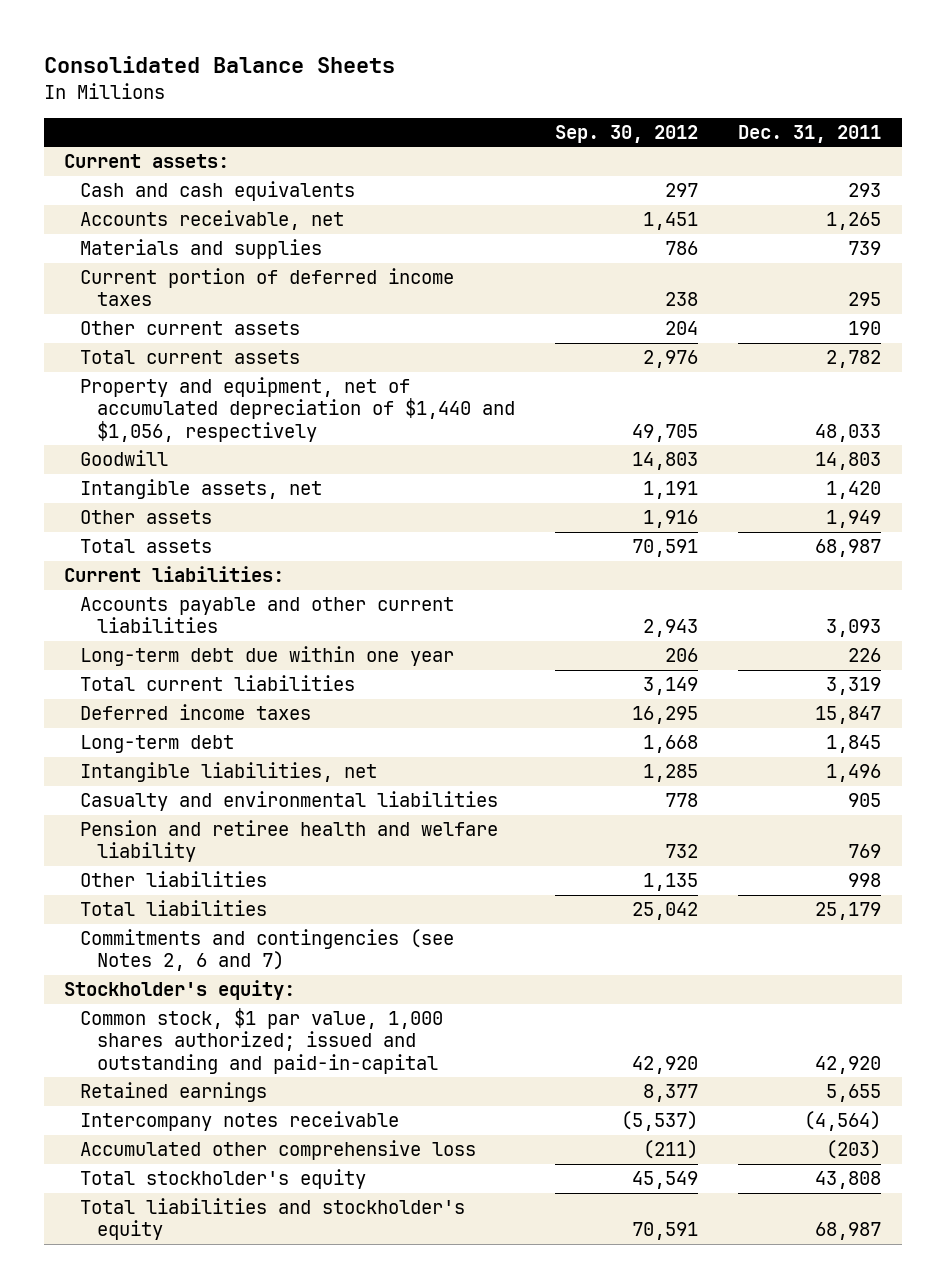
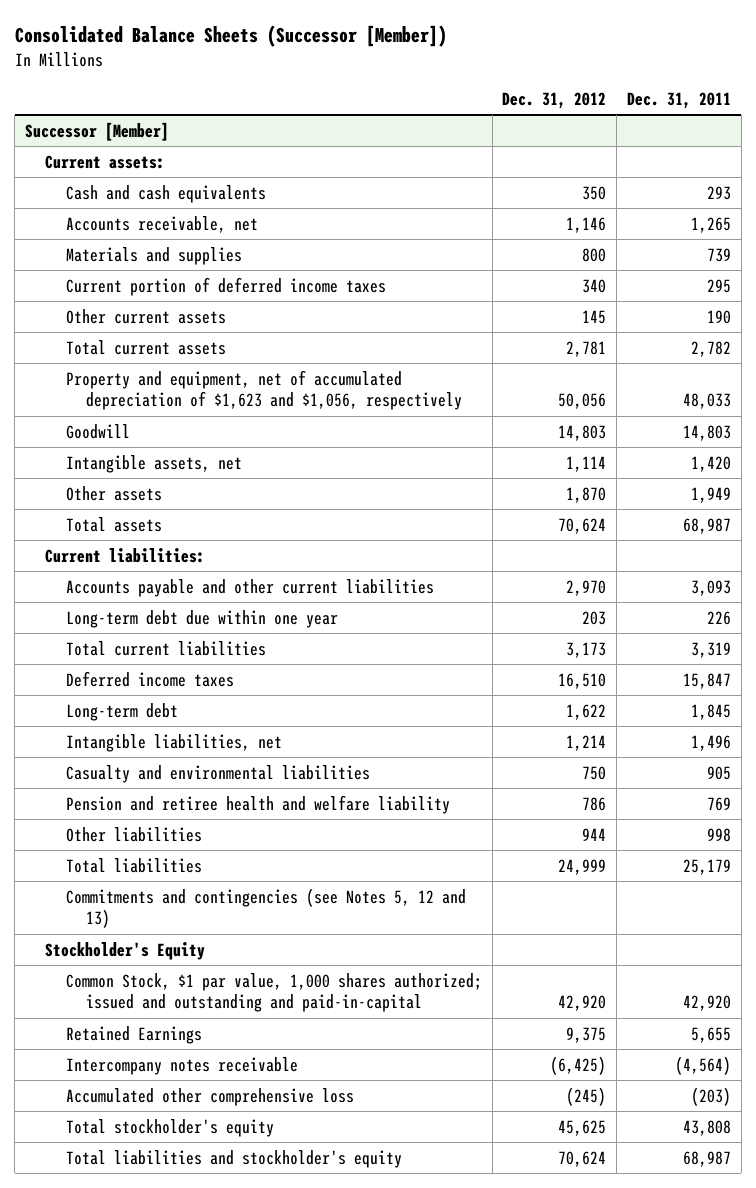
- Consolidated Balance Sheets
+ Consolidated Balance Sheets (Successor [Member])
- | Sep. 30, 2012 | Dec. 31, 2011
+ | Dec. 31, 2012 | Dec. 31, 2011
+ Successor [Member]
- Property and equipment, net of accumulated depreciation of $1,440 and $1,056, respectively | 49,705 | 48,033
+ Property and equipment, net of accumulated depreciation of $1,623 and $1,056, respectively | 50,056 | 48,033
- Commitments and contingencies (see Notes 2, 6 and 7)
- Stockholder's equity:
- Common stock, $1 par value, 1,000 shares authorized; issued and outstanding and paid-in-capital | 42,920 | 42,920
- Retained earnings | 8,377 | 5,655
+ Commitments and contingencies (see Notes 5, 12 and 13)
+ Stockholder's Equity
+ Common Stock, $1 par value, 1,000 shares authorized; issued and outstanding and paid-in-capital | 42,920 | 42,920
+ Retained Earnings | 9,375 | 5,655

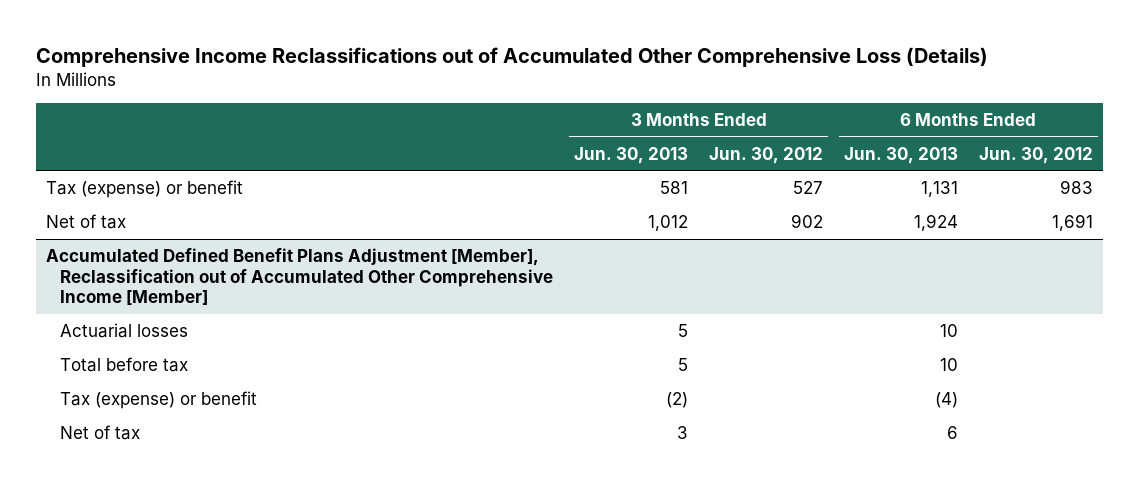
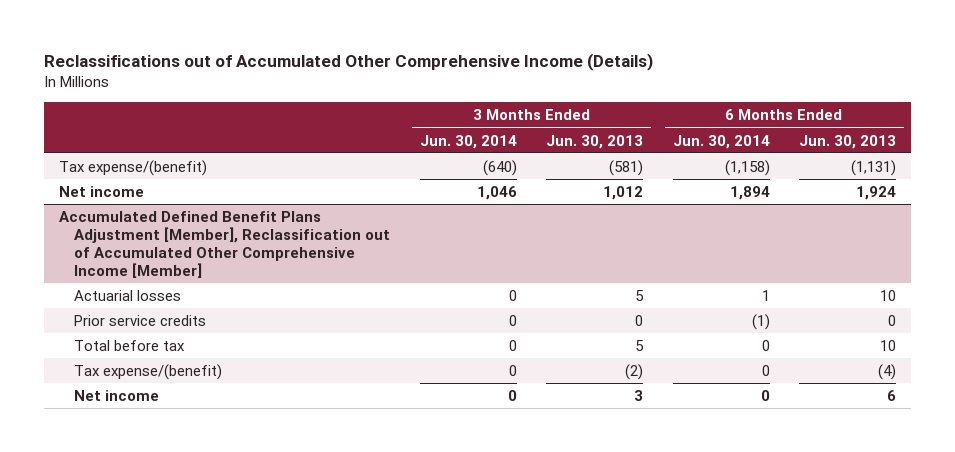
- Comprehensive Income Reclassifications out of Accumulated Other Comprehensive Loss (Details)
+ Reclassifications out of Accumulated Other Comprehensive Income (Details)
- | 3 Months Ended Jun. 30, 2013 | 3 Months Ended Jun. 30, 2012 | 6 Months Ended Jun. 30, 2013 | 6 Months Ended Jun. 30, 2012
+ | 3 Months Ended Jun. 30, 2014 | 3 Months Ended Jun. 30, 2013 | 6 Months Ended Jun. 30, 2014 | 6 Months Ended Jun. 30, 2013
- Tax (expense) or benefit | 581 | 527 | 1,131 | 983
- Net of tax | 1,012 | 902 | 1,924 | 1,691
+ Tax expense/(benefit) | (640) | (581) | (1,158) | (1,131)
+ Net income | 1,046 | 1,012 | 1,894 | 1,924
@ Accumulated Defined Benefit Plans Adjustment [Member], Reclassification out of Accumulated Other Comprehensive Income [Member]
+ Prior service credits | 0 | 0 | (1) | 0
- Tax (expense) or benefit | (2) | | (4) |
- Net of tax | 3 | | 6 |
+ Tax expense/(benefit) | 0 | (2) | 0 | (4)
+ Net income | 0 | 3 | 0 | 6

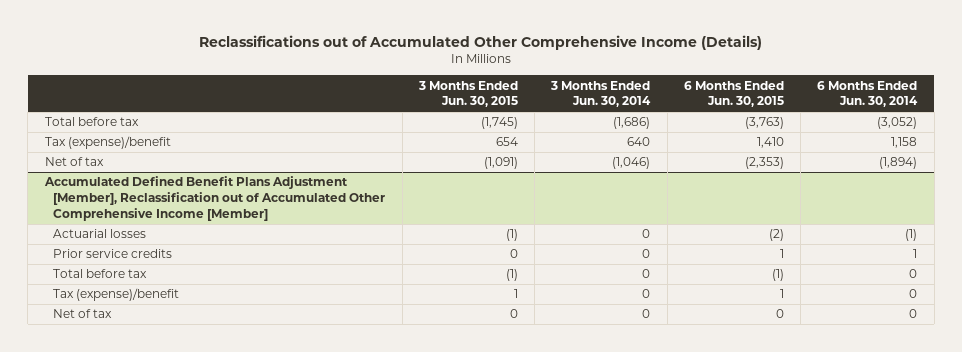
- | 3 Months Ended Jun. 30, 2014 | 3 Months Ended Jun. 30, 2013 | 6 Months Ended Jun. 30, 2014 | 6 Months Ended Jun. 30, 2013
+ | 3 Months Ended Jun. 30, 2015 | 3 Months Ended Jun. 30, 2014 | 6 Months Ended Jun. 30, 2015 | 6 Months Ended Jun. 30, 2014
- Tax expense/(benefit) | (640) | (581) | (1,158) | (1,131)
- Net income | 1,046 | 1,012 | 1,894 | 1,924
+ Total before tax | (1,745) | (1,686) | (3,763) | (3,052)
+ Tax (expense)/benefit | 654 | 640 | 1,410 | 1,158
+ Net of tax | (1,091) | (1,046) | (2,353) | (1,894)
@ Accumulated Defined Benefit Plans Adjustment [Member], Reclassification out of Accumulated Other Comprehensive Income [Member]
- Actuarial losses | 0 | 5 | 1 | 10
- Prior service credits | 0 | 0 | (1) | 0
+ Actuarial losses | (1) | 0 | (2) | (1)
+ Prior service credits | 0 | 0 | 1 | 1
- Tax expense/(benefit) | 0 | (2) | 0 | (4)
- Net income | 0 | 3 | 0 | 6
+ Tax (expense)/benefit | 1 | 0 | 1 | 0
+ Net of tax | 0 | 0 | 0 | 0

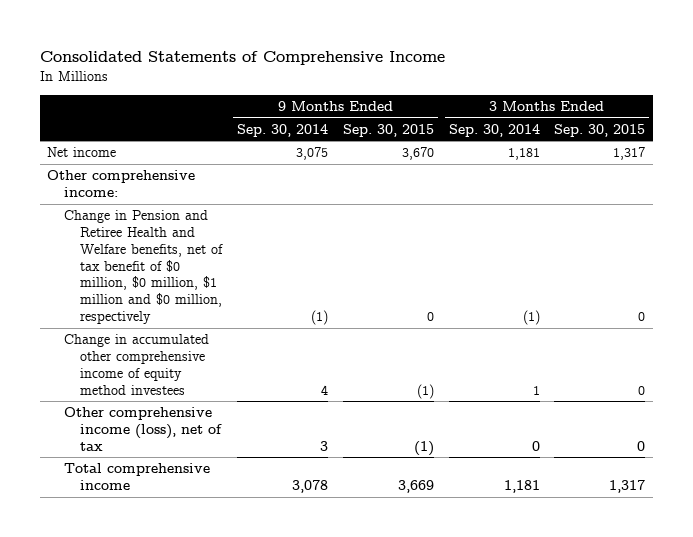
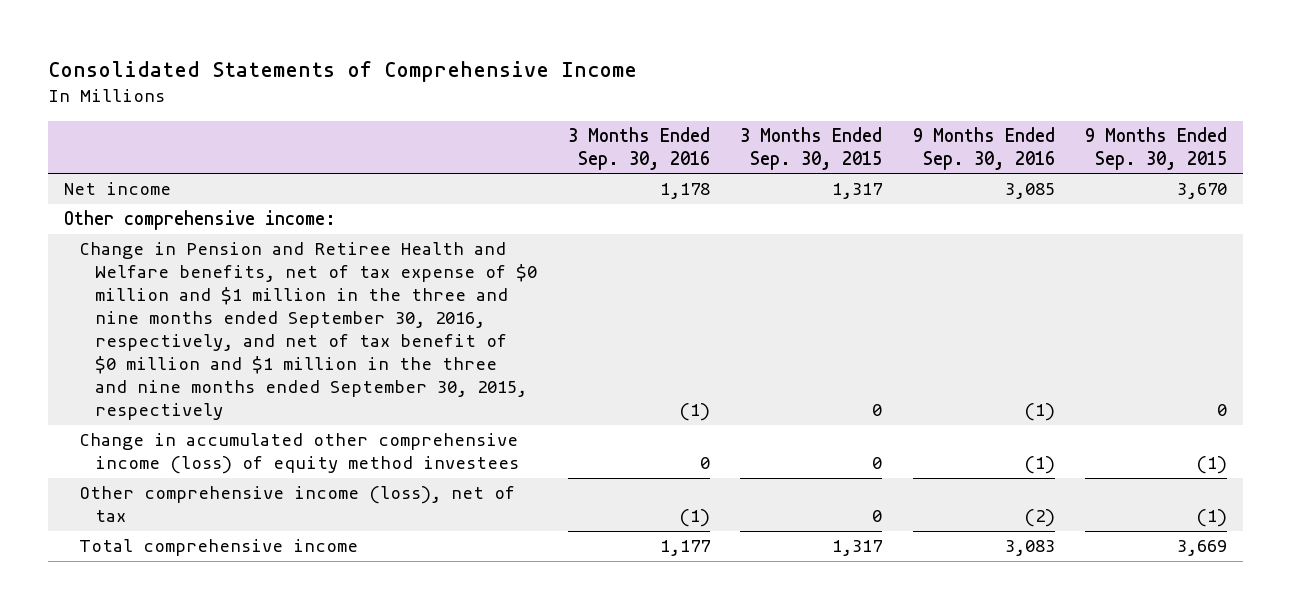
- | 9 Months Ended Sep. 30, 2014 | 9 Months Ended Sep. 30, 2015 | 3 Months Ended Sep. 30, 2014 | 3 Months Ended Sep. 30, 2015
+ | 3 Months Ended Sep. 30, 2016 | 3 Months Ended Sep. 30, 2015 | 9 Months Ended Sep. 30, 2016 | 9 Months Ended Sep. 30, 2015
- Change in Pension and Retiree Health and Welfare benefits, net of tax benefit of $0 million, $0 million, $1 million and $0 million, respectively | (1) | 0 | (1) | 0
- Change in accumulated other comprehensive income of equity method investees | 4 | (1) | 1 | 0
+ Change in Pension and Retiree Health and Welfare benefits, net of tax expense of $0 million and $1 million in the three and nine months ended September 30, 2016, respectively, and net of tax benefit of $0 million and $1 million in the three and nine months ended September 30, 2015, respectively | (1) | 0 | (1) | 0
+ Change in accumulated other comprehensive income (loss) of equity method investees | 0 | 0 | (1) | (1)

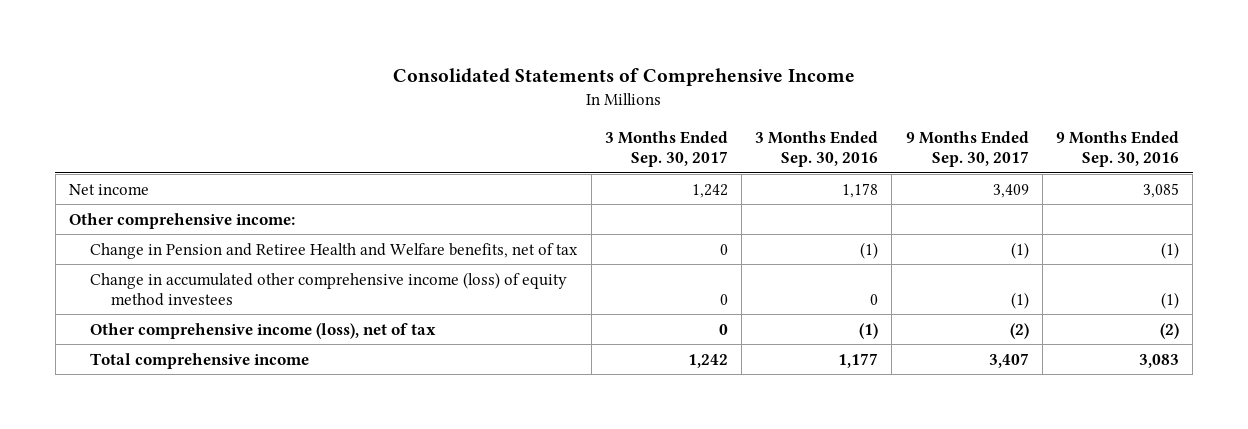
- | 3 Months Ended Sep. 30, 2016 | 3 Months Ended Sep. 30, 2015 | 9 Months Ended Sep. 30, 2016 | 9 Months Ended Sep. 30, 2015
+ | 3 Months Ended Sep. 30, 2017 | 3 Months Ended Sep. 30, 2016 | 9 Months Ended Sep. 30, 2017 | 9 Months Ended Sep. 30, 2016
- Change in Pension and Retiree Health and Welfare benefits, net of tax expense of $0 million and $1 million in the three and nine months ended September 30, 2016, respectively, and net of tax benefit of $0 million and $1 million in the three and nine months ended September 30, 2015, respectively | (1) | 0 | (1) | 0
+ Change in Pension and Retiree Health and Welfare benefits, net of tax | 0 | (1) | (1) | (1)

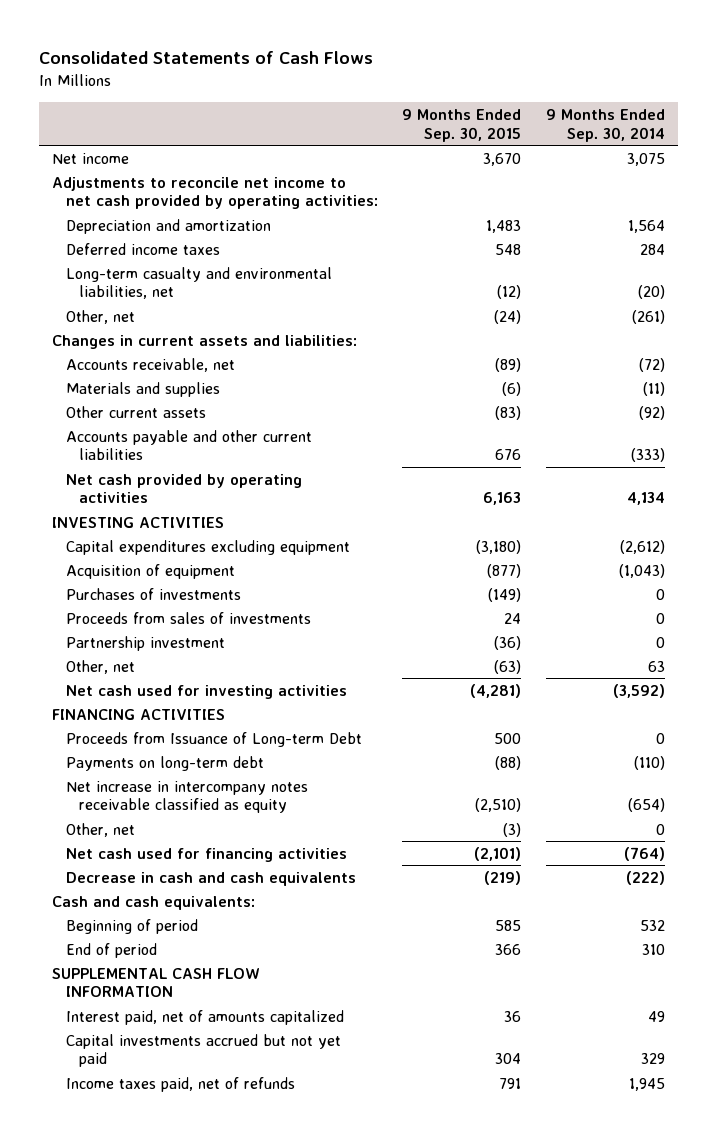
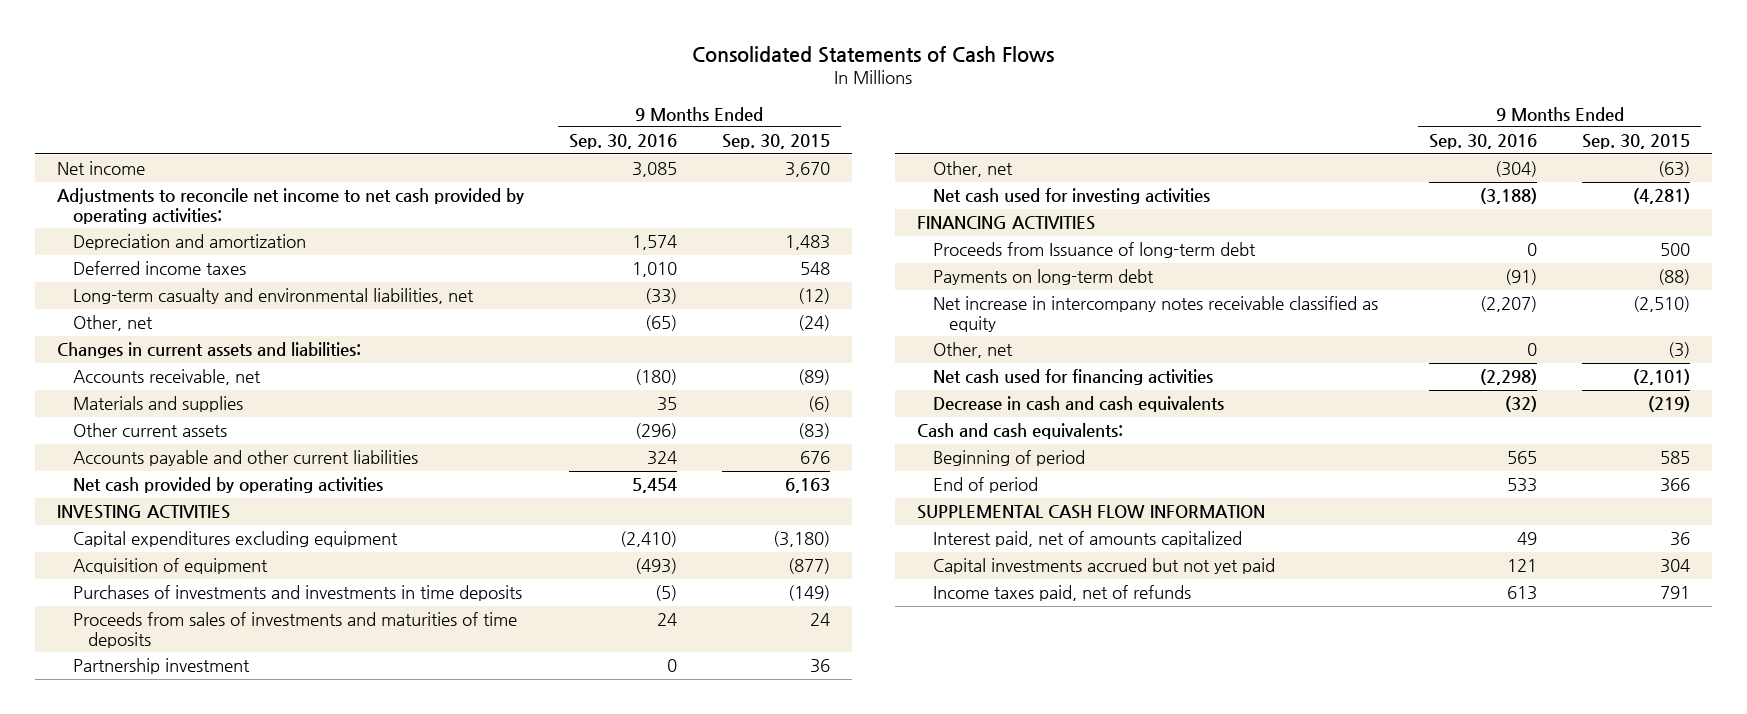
- | 9 Months Ended Sep. 30, 2015 | 9 Months Ended Sep. 30, 2014
+ | 9 Months Ended Sep. 30, 2016 | 9 Months Ended Sep. 30, 2015
- Purchases of investments | (149) | 0
- Proceeds from sales of investments | 24 | 0
- Partnership investment | (36) | 0
+ Purchases of investments and investments in time deposits | (5) | (149)
+ Proceeds from sales of investments and maturities of time deposits | 24 | 24
+ Partnership investment | 0 | 36
- Proceeds from Issuance of Long-term Debt | 500 | 0
+ Proceeds from Issuance of long-term debt | 0 | 500

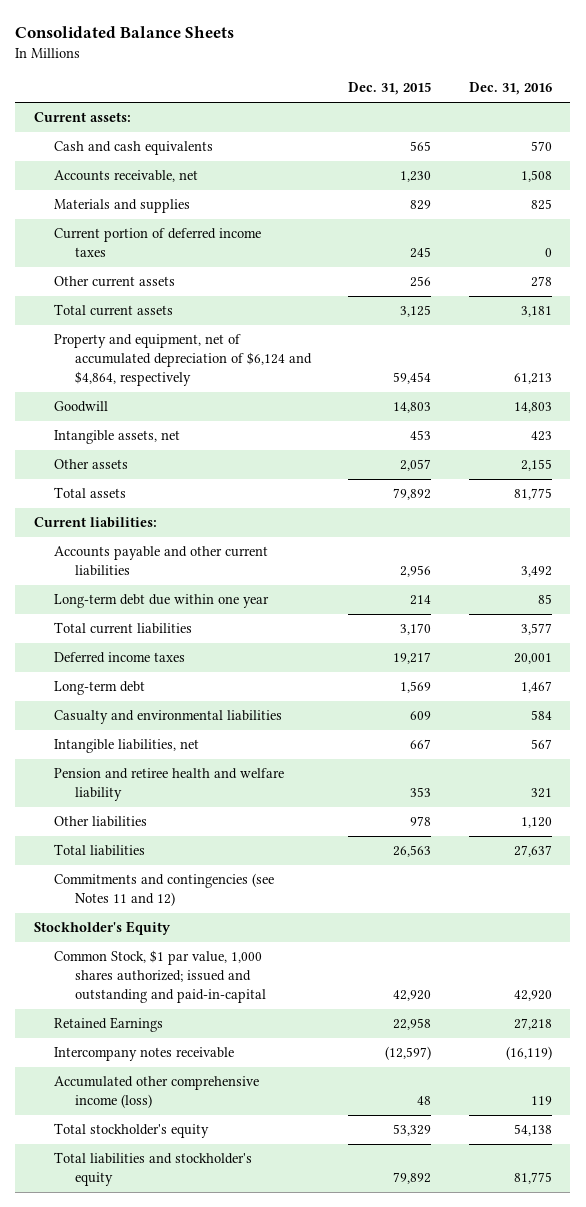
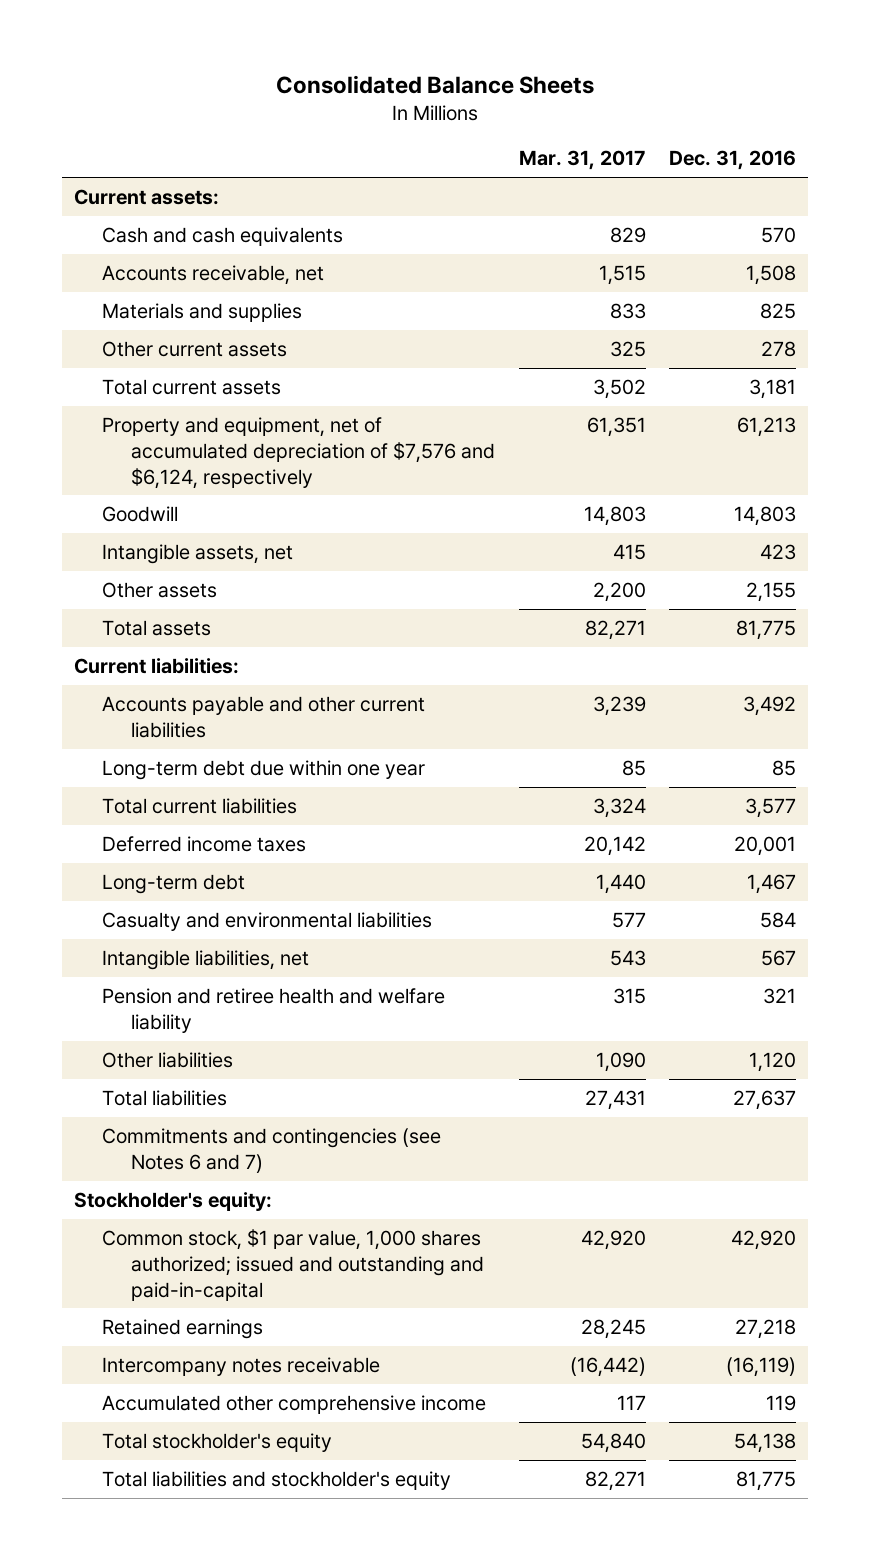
- | Dec. 31, 2015 | Dec. 31, 2016
+ | Mar. 31, 2017 | Dec. 31, 2016
- Current portion of deferred income taxes | 245 | 0
- Property and equipment, net of accumulated depreciation of $6,124 and $4,864, respectively | 59,454 | 61,213
+ Property and equipment, net of accumulated depreciation of $7,576 and $6,124, respectively | 61,351 | 61,213
- Commitments and contingencies (see Notes 11 and 12)
- Stockholder's Equity
- Common Stock, $1 par value, 1,000 shares authorized; issued and outstanding and paid-in-capital | 42,920 | 42,920
- Retained Earnings | 22,958 | 27,218
+ Commitments and contingencies (see Notes 6 and 7)
+ Stockholder's equity:
+ Common stock, $1 par value, 1,000 shares authorized; issued and outstanding and paid-in-capital | 42,920 | 42,920
+ Retained earnings | 28,245 | 27,218
- Accumulated other comprehensive income (loss) | 48 | 119
+ Accumulated other comprehensive income | 117 | 119

